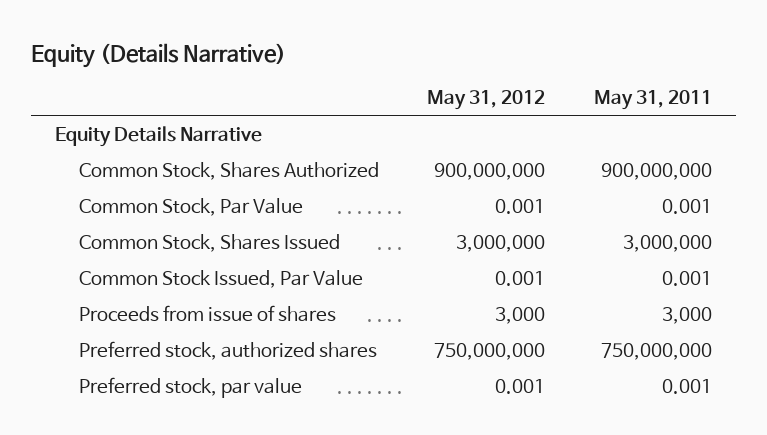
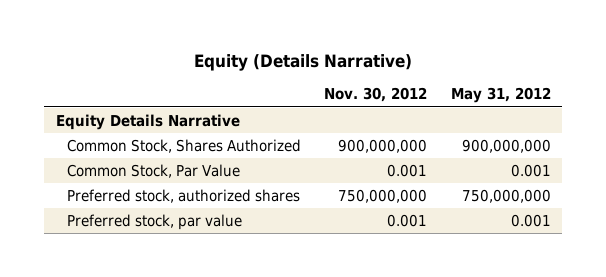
- | May 31, 2012 | May 31, 2011
+ | Nov. 30, 2012 | May 31, 2012
- Common Stock, Shares Issued | 3,000,000 | 3,000,000
- Common Stock Issued, Par Value | 0.001 | 0.001
- Proceeds from issue of shares | 3,000 | 3,000

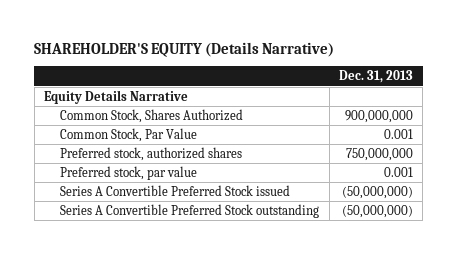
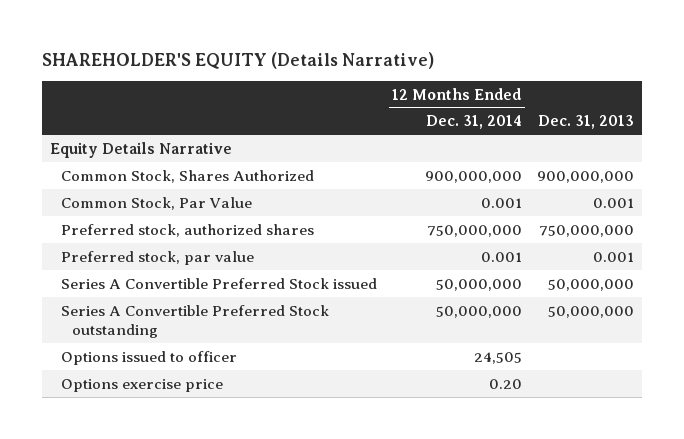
- | Dec. 31, 2013
+ | 12 Months Ended Dec. 31, 2014 | Dec. 31, 2013
- Series A Convertible Preferred Stock issued | (50,000,000)
- Series A Convertible Preferred Stock outstanding | (50,000,000)
+ Series A Convertible Preferred Stock issued | 50,000,000 | 50,000,000
+ Series A Convertible Preferred Stock outstanding | 50,000,000 | 50,000,000
+ Options issued to officer | 24,505 |
+ Options exercise price | 0.20 |

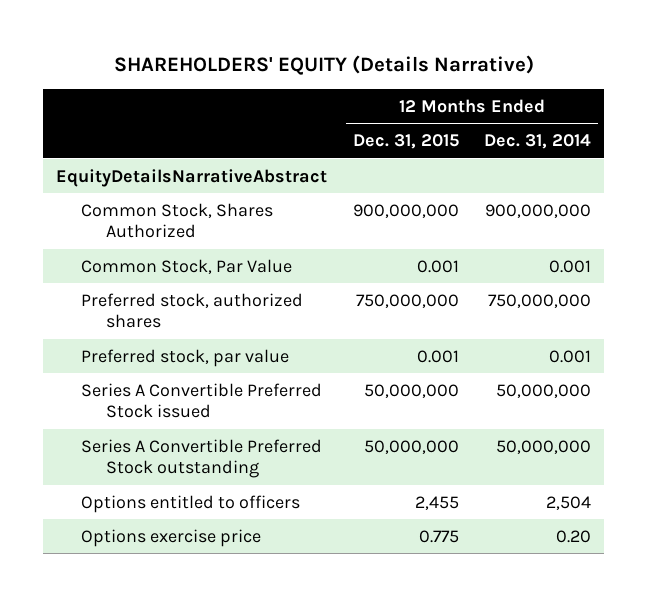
- SHAREHOLDER'S EQUITY (Details Narrative)
+ SHAREHOLDERS' EQUITY (Details Narrative)
- | 12 Months Ended Dec. 31, 2014 | Dec. 31, 2013
+ | 12 Months Ended Dec. 31, 2015 | 12 Months Ended Dec. 31, 2014
- Equity Details Narrative
+ EquityDetailsNarrativeAbstract
- Options issued to officer | 24,505 |
+ Options entitled to officers | 2,455 | 2,504

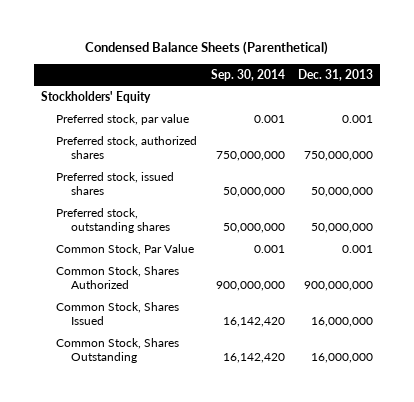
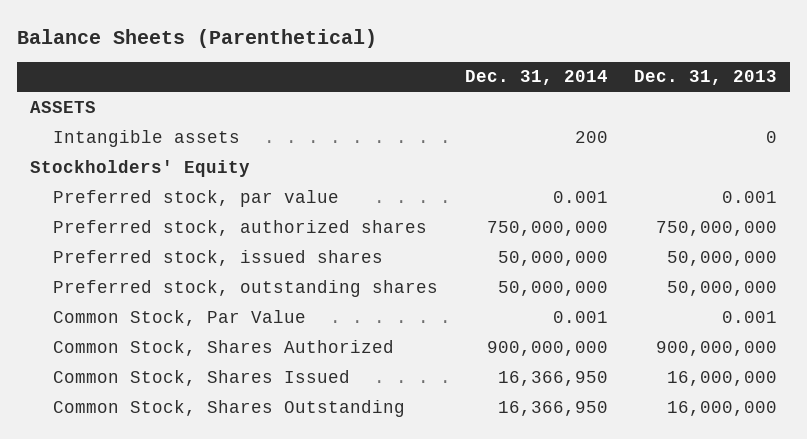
- Condensed Balance Sheets (Parenthetical)
+ Balance Sheets (Parenthetical)
- | Sep. 30, 2014 | Dec. 31, 2013
+ | Dec. 31, 2014 | Dec. 31, 2013
+ ASSETS
+ Intangible assets | 200 | 0

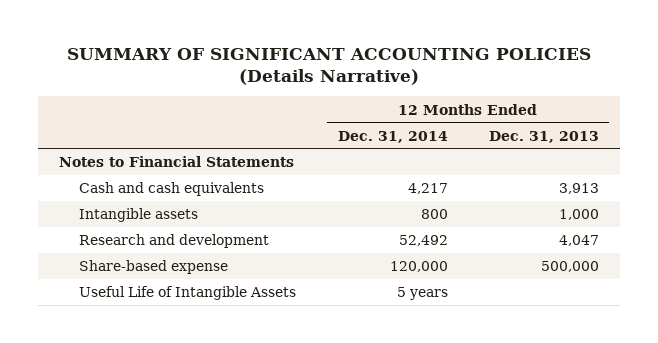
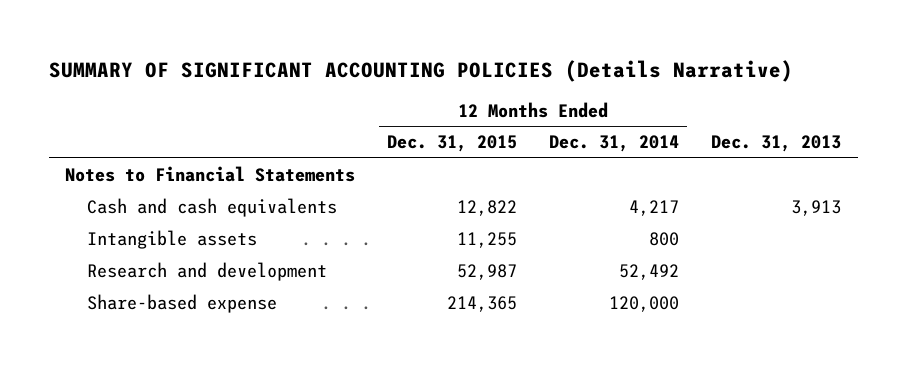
- | 12 Months Ended Dec. 31, 2014 | 12 Months Ended Dec. 31, 2013
+ | 12 Months Ended Dec. 31, 2015 | 12 Months Ended Dec. 31, 2014 | Dec. 31, 2013
- Useful Life of Intangible Assets | 5 years |

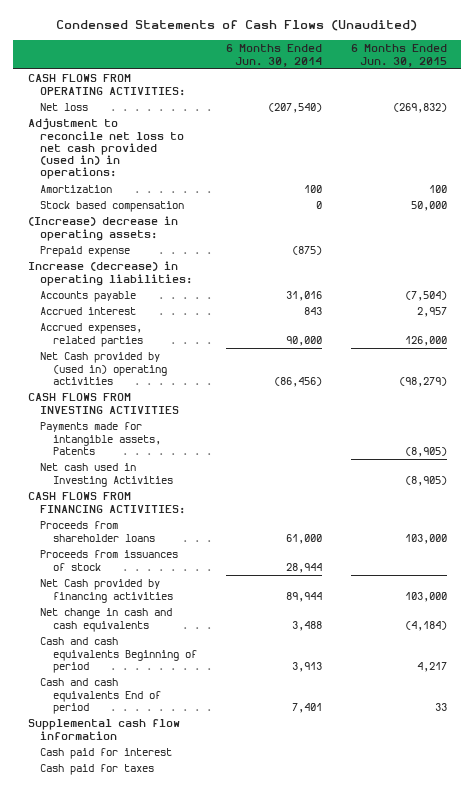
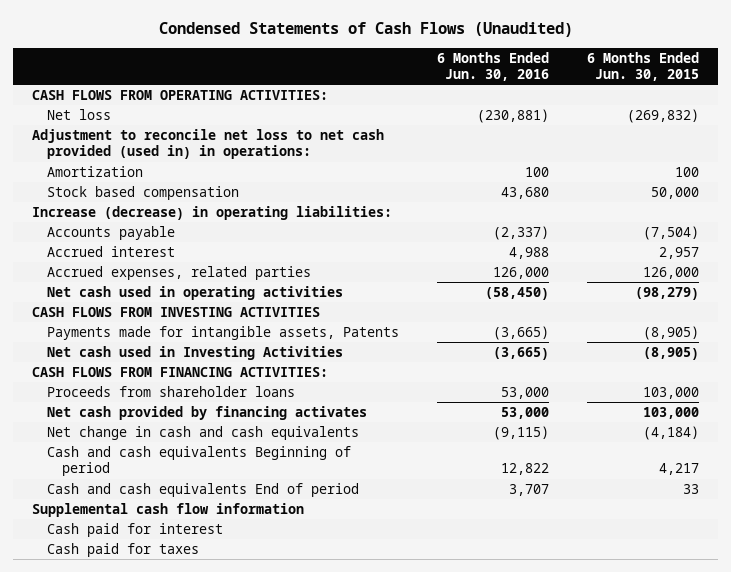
- | 6 Months Ended Jun. 30, 2014 | 6 Months Ended Jun. 30, 2015
+ | 6 Months Ended Jun. 30, 2016 | 6 Months Ended Jun. 30, 2015
- (Increase) decrease in operating assets:
- Prepaid expense | (875) |
- Net Cash provided by (used in) operating activities | (86,456) | (98,279)
+ Net cash used in operating activities | (58,450) | (98,279)
- Proceeds from issuances of stock | 28,944 |
- Net Cash provided by financing activities | 89,944 | 103,000
+ Net cash provided by financing activates | 53,000 | 103,000

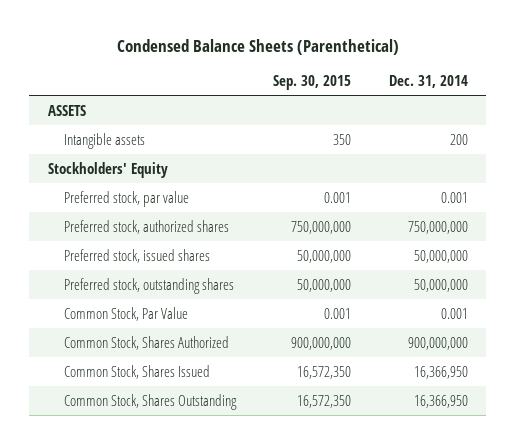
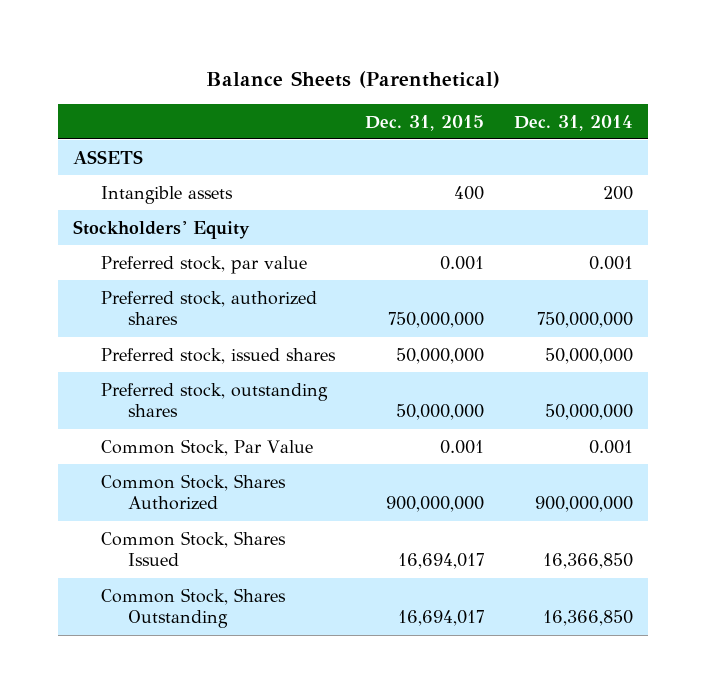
- Condensed Balance Sheets (Parenthetical)
+ Balance Sheets (Parenthetical)
- | Sep. 30, 2015 | Dec. 31, 2014
+ | Dec. 31, 2015 | Dec. 31, 2014
- Common Stock, Shares Issued | 16,572,350 | 16,366,950
- Common Stock, Shares Outstanding | 16,572,350 | 16,366,950
+ Common Stock, Shares Issued | 16,694,017 | 16,366,850
+ Common Stock, Shares Outstanding | 16,694,017 | 16,366,850

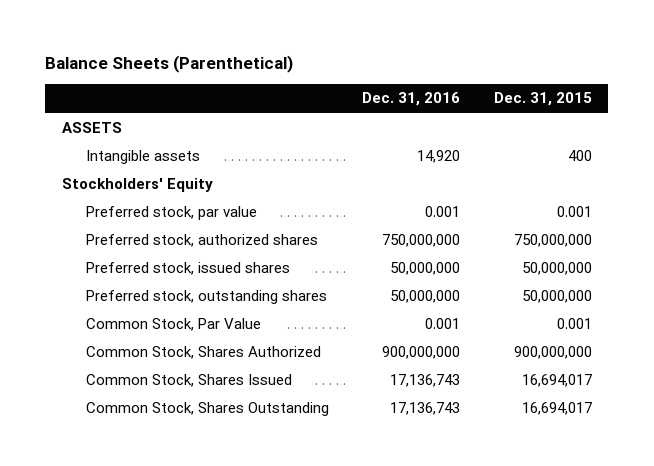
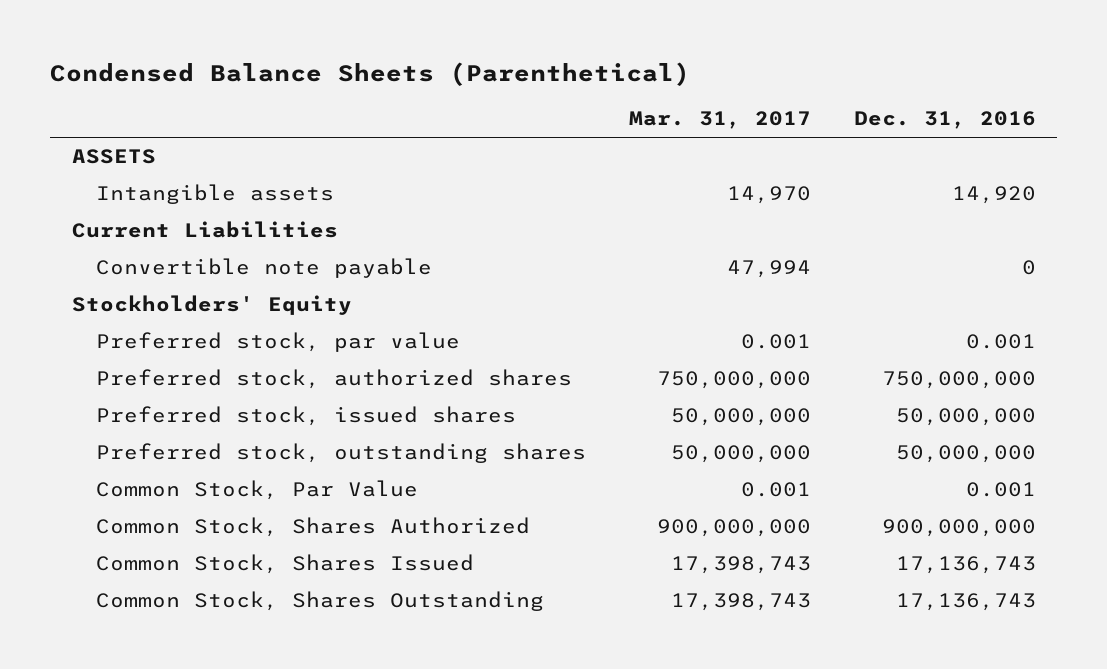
- Balance Sheets (Parenthetical)
+ Condensed Balance Sheets (Parenthetical)
- | Dec. 31, 2016 | Dec. 31, 2015
+ | Mar. 31, 2017 | Dec. 31, 2016
+ Current Liabilities
+ Convertible note payable | 47,994 | 0

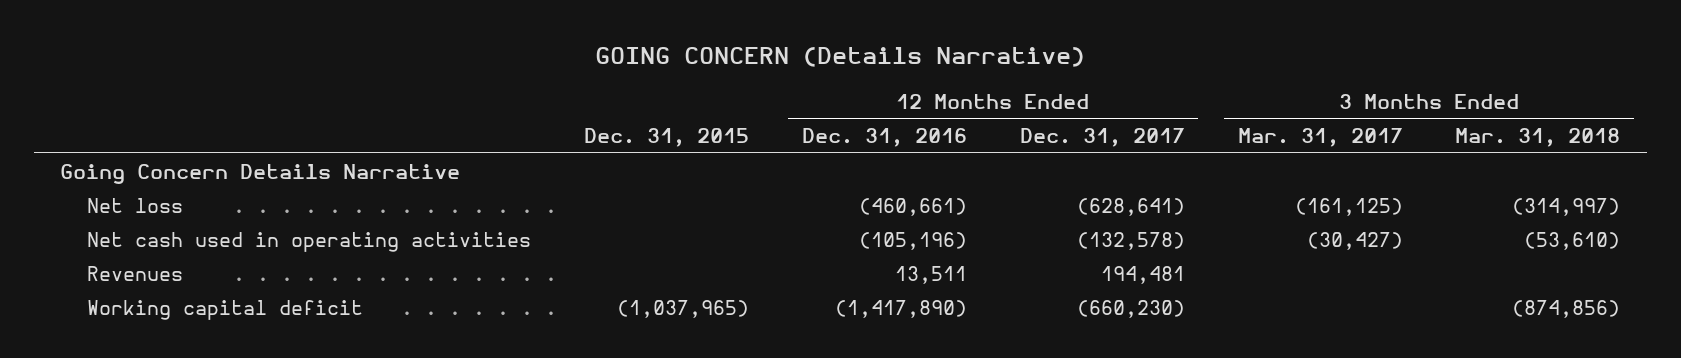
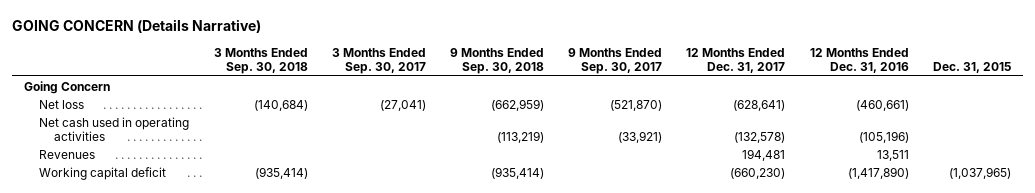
- | Dec. 31, 2015 | 12 Months Ended Dec. 31, 2016 | 12 Months Ended Dec. 31, 2017 | 3 Months Ended Mar. 31, 2017 | 3 Months Ended Mar. 31, 2018
+ | 3 Months Ended Sep. 30, 2018 | 3 Months Ended Sep. 30, 2017 | 9 Months Ended Sep. 30, 2018 | 9 Months Ended Sep. 30, 2017 | 12 Months Ended Dec. 31, 2017 | 12 Months Ended Dec. 31, 2016 | Dec. 31, 2015
- Going Concern Details Narrative
+ Going Concern

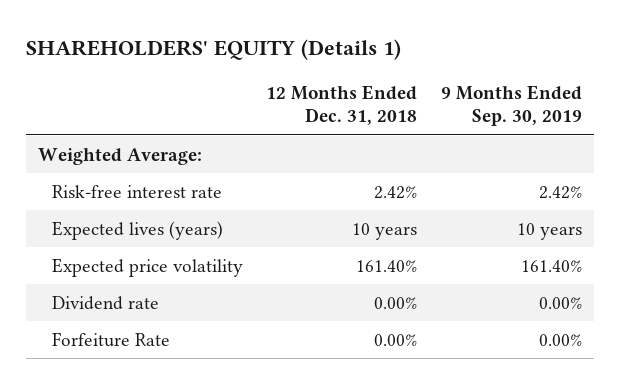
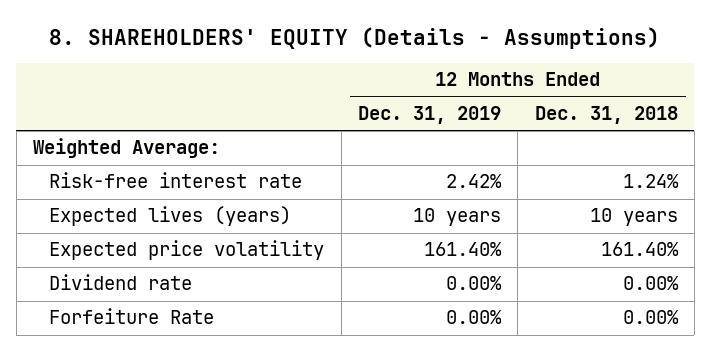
- SHAREHOLDERS' EQUITY (Details 1)
+ 8. SHAREHOLDERS' EQUITY (Details - Assumptions)
- | 12 Months Ended Dec. 31, 2018 | 9 Months Ended Sep. 30, 2019
+ | 12 Months Ended Dec. 31, 2019 | 12 Months Ended Dec. 31, 2018
- Risk-free interest rate | 2.42% | 2.42%
+ Risk-free interest rate | 2.42% | 1.24%

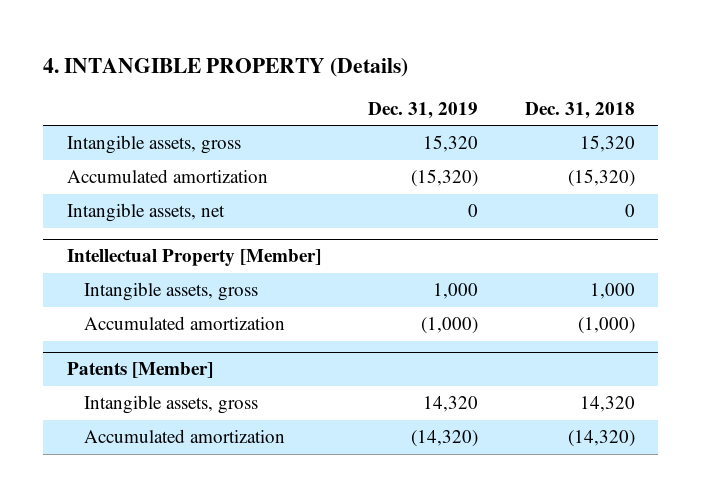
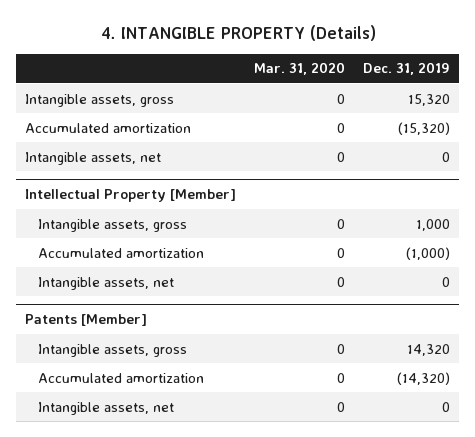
- | Dec. 31, 2019 | Dec. 31, 2018
+ | Mar. 31, 2020 | Dec. 31, 2019
@ Intellectual Property [Member]
+ Intangible assets, net | 0 | 0
@ Patents [Member]
+ Intangible assets, net | 0 | 0

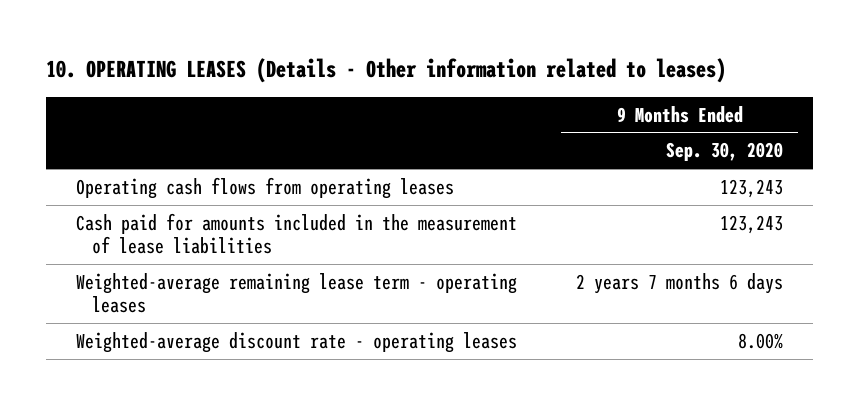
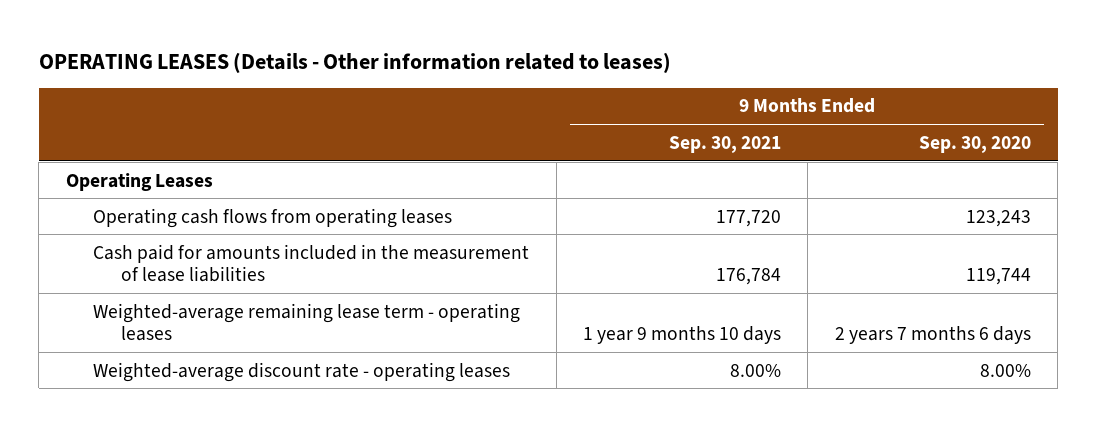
- 10. OPERATING LEASES (Details - Other information related to leases)
+ OPERATING LEASES (Details - Other information related to leases)
- | 9 Months Ended Sep. 30, 2020
+ | 9 Months Ended Sep. 30, 2021 | 9 Months Ended Sep. 30, 2020
+ Operating Leases
- Cash paid for amounts included in the measurement of lease liabilities | 123,243
+ Cash paid for amounts included in the measurement of lease liabilities | 176,784 | 119,744

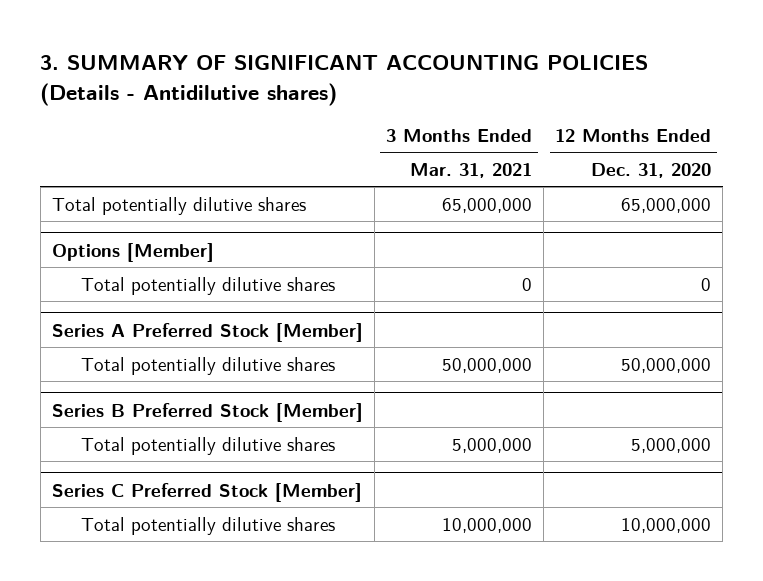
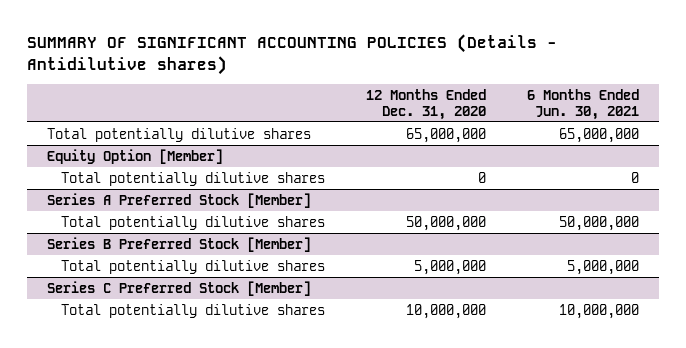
- 3. SUMMARY OF SIGNIFICANT ACCOUNTING POLICIES (Details - Antidilutive shares)
+ SUMMARY OF SIGNIFICANT ACCOUNTING POLICIES (Details - Antidilutive shares)
- | 3 Months Ended Mar. 31, 2021 | 12 Months Ended Dec. 31, 2020
+ | 12 Months Ended Dec. 31, 2020 | 6 Months Ended Jun. 30, 2021
- Options [Member]
+ Equity Option [Member]

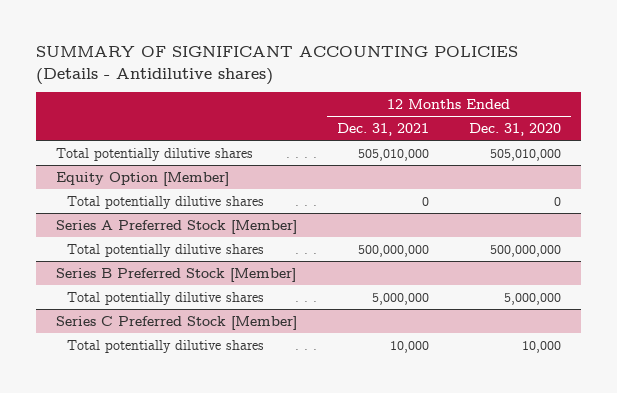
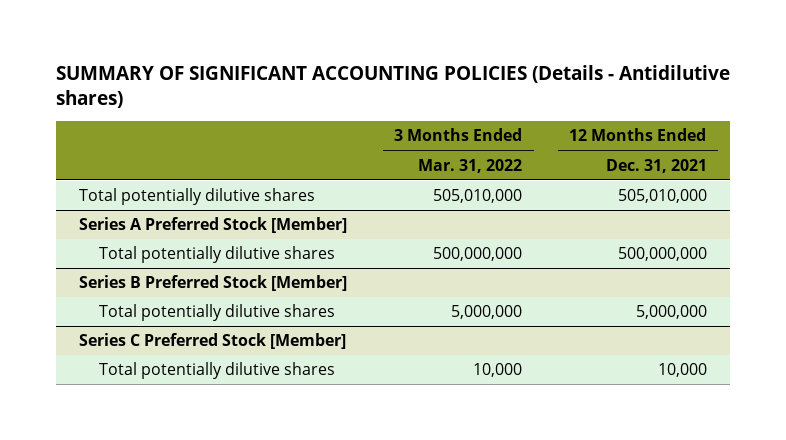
- | 12 Months Ended Dec. 31, 2021 | 12 Months Ended Dec. 31, 2020
+ | 3 Months Ended Mar. 31, 2022 | 12 Months Ended Dec. 31, 2021
- Equity Option [Member]
- Total potentially dilutive shares | 0 | 0

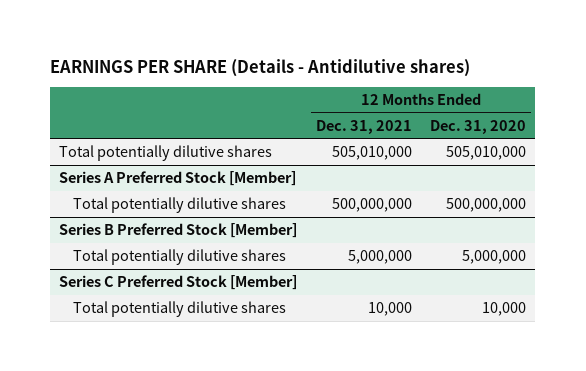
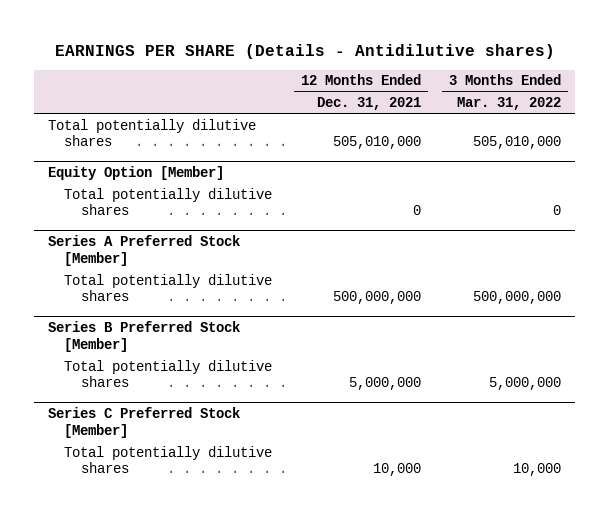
- | 12 Months Ended Dec. 31, 2021 | 12 Months Ended Dec. 31, 2020
+ | 12 Months Ended Dec. 31, 2021 | 3 Months Ended Mar. 31, 2022
+ Equity Option [Member]
+ Total potentially dilutive shares | 0 | 0

